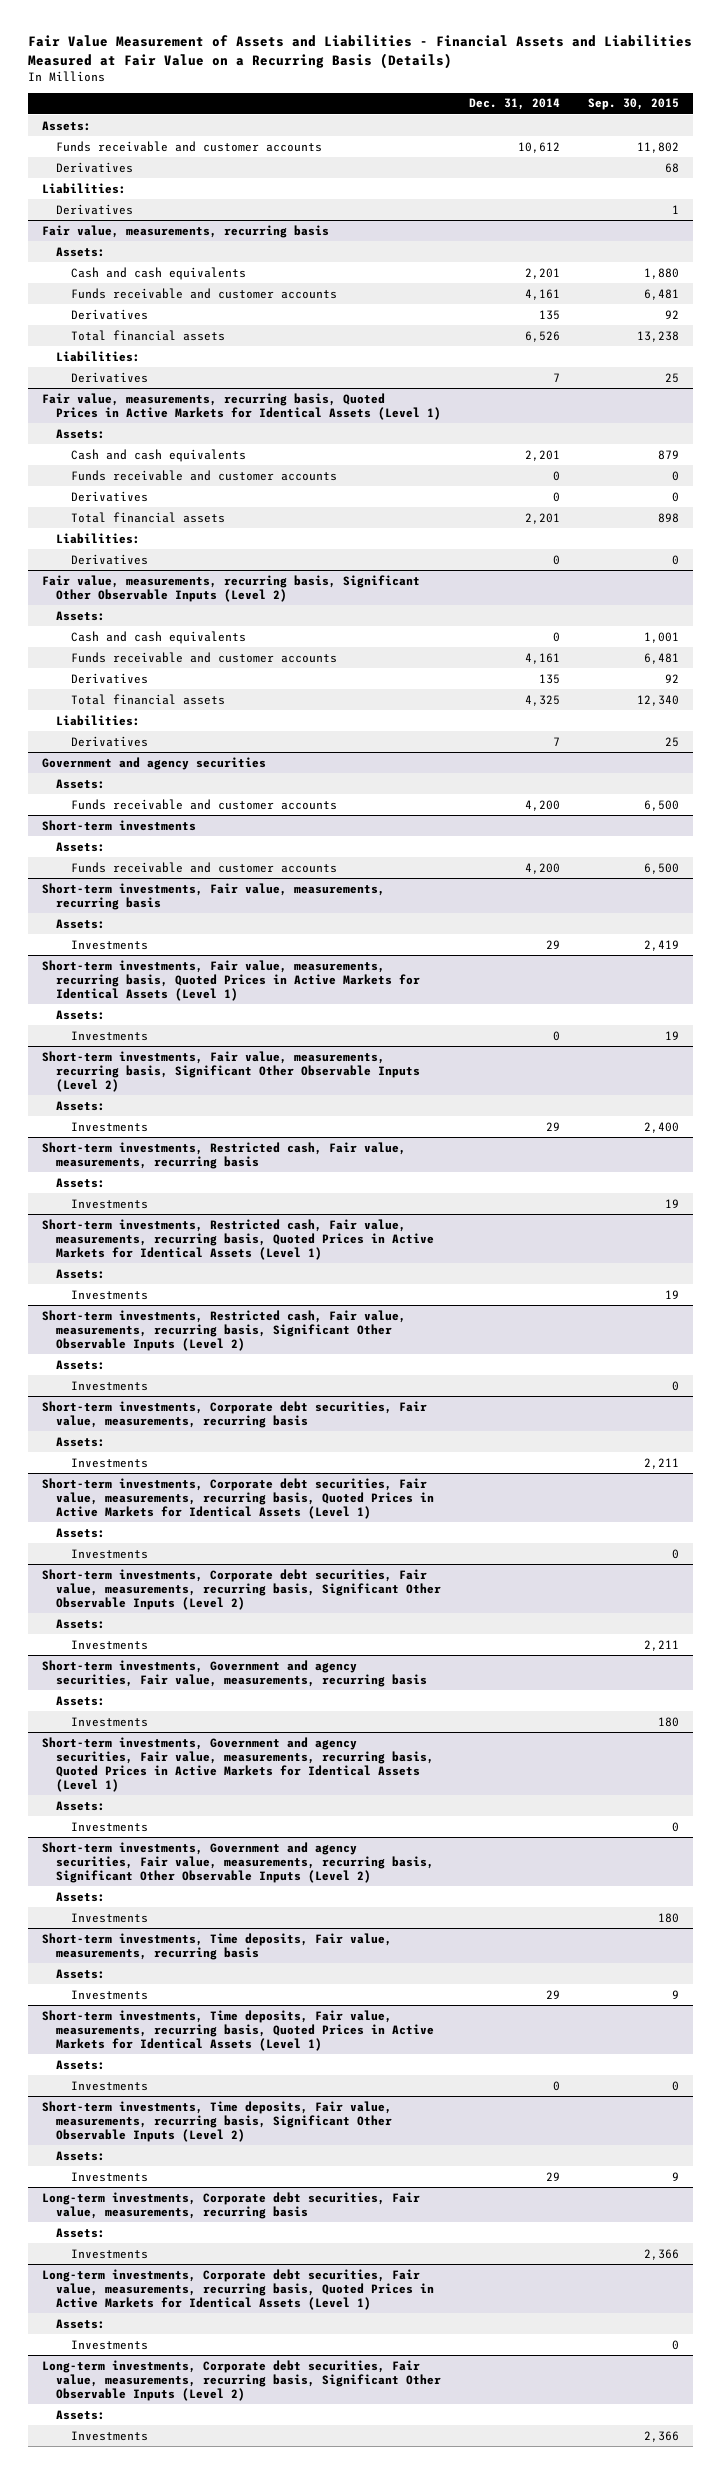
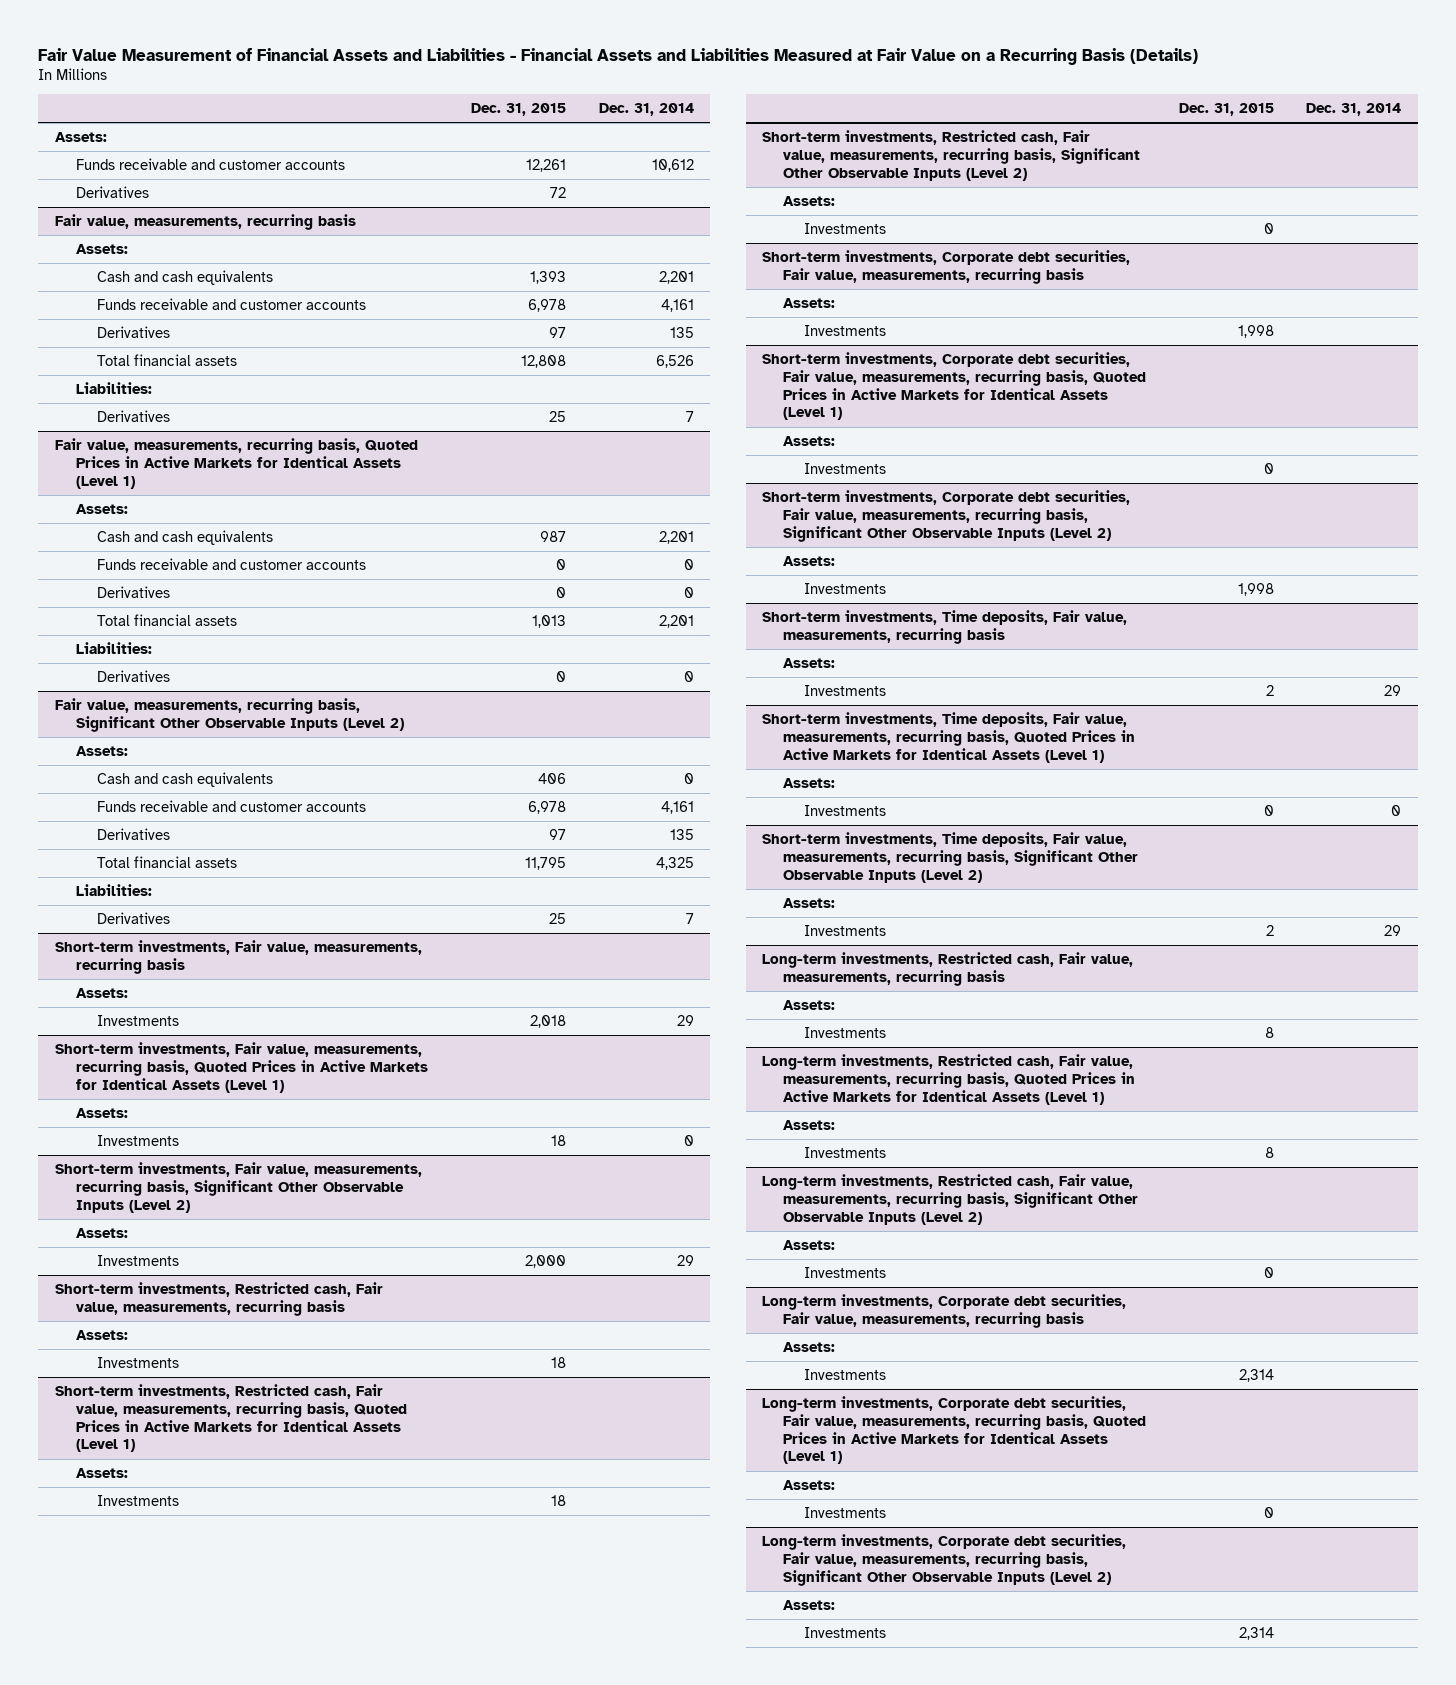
- Fair Value Measurement of Assets and Liabilities - Financial Assets and Liabilities Measured at Fair Value on a Recurring Basis (Details)
+ Fair Value Measurement of Financial Assets and Liabilities - Financial Assets and Liabilities Measured at Fair Value on a Recurring Basis (Details)
- | Dec. 31, 2014 | Sep. 30, 2015
+ | Dec. 31, 2015 | Dec. 31, 2014
- Liabilities:
- Derivatives | | 1
- Government and agency securities
- Assets:
- Funds receivable and customer accounts | 4,200 | 6,500
- Short-term investments
- Assets:
- Funds receivable and customer accounts | 4,200 | 6,500
- Short-term investments, Government and agency securities, Fair value, measurements, recurring basis
- Assets:
- Investments | | 180
- Short-term investments, Government and agency securities, Fair value, measurements, recurring basis, Quoted Prices in Active Markets for Identical Assets (Level 1)
- Assets:
- Investments | | 0
- Short-term investments, Government and agency securities, Fair value, measurements, recurring basis, Significant Other Observable Inputs (Level 2)
- Assets:
- Investments | | 180
+ Long-term investments, Restricted cash, Fair value, measurements, recurring basis
+ Assets:
+ Investments | 8 |
+ Long-term investments, Restricted cash, Fair value, measurements, recurring basis, Quoted Prices in Active Markets for Identical Assets (Level 1)
+ Assets:
+ Investments | 8 |
+ Long-term investments, Restricted cash, Fair value, measurements, recurring basis, Significant Other Observable Inputs (Level 2)
+ Assets:
+ Investments | 0 |

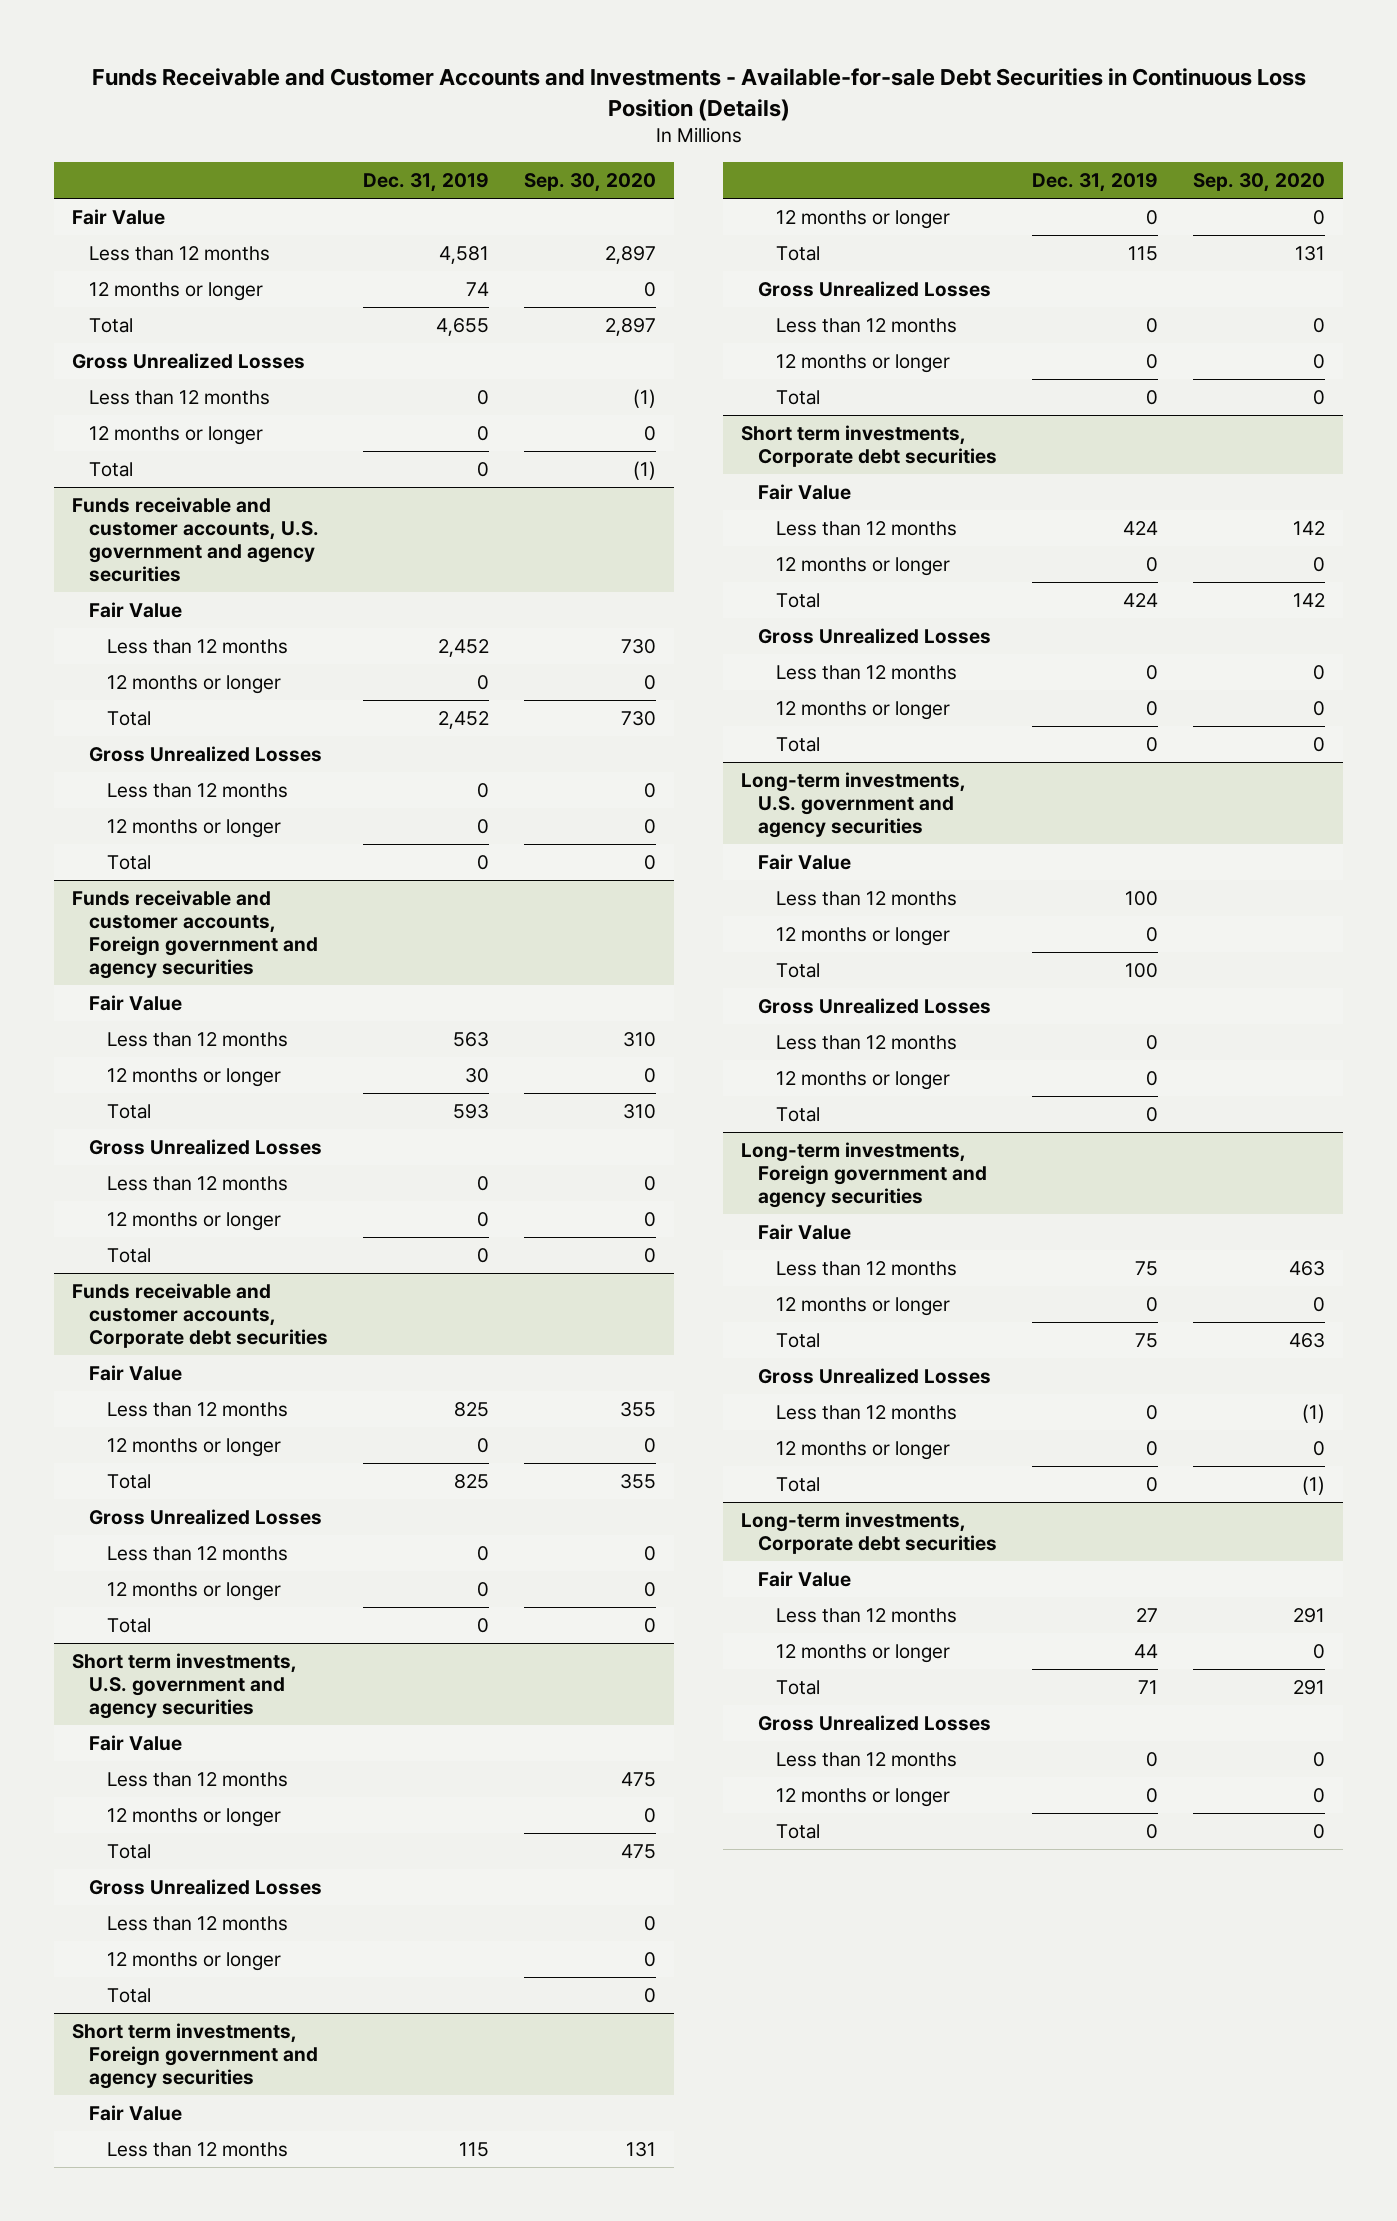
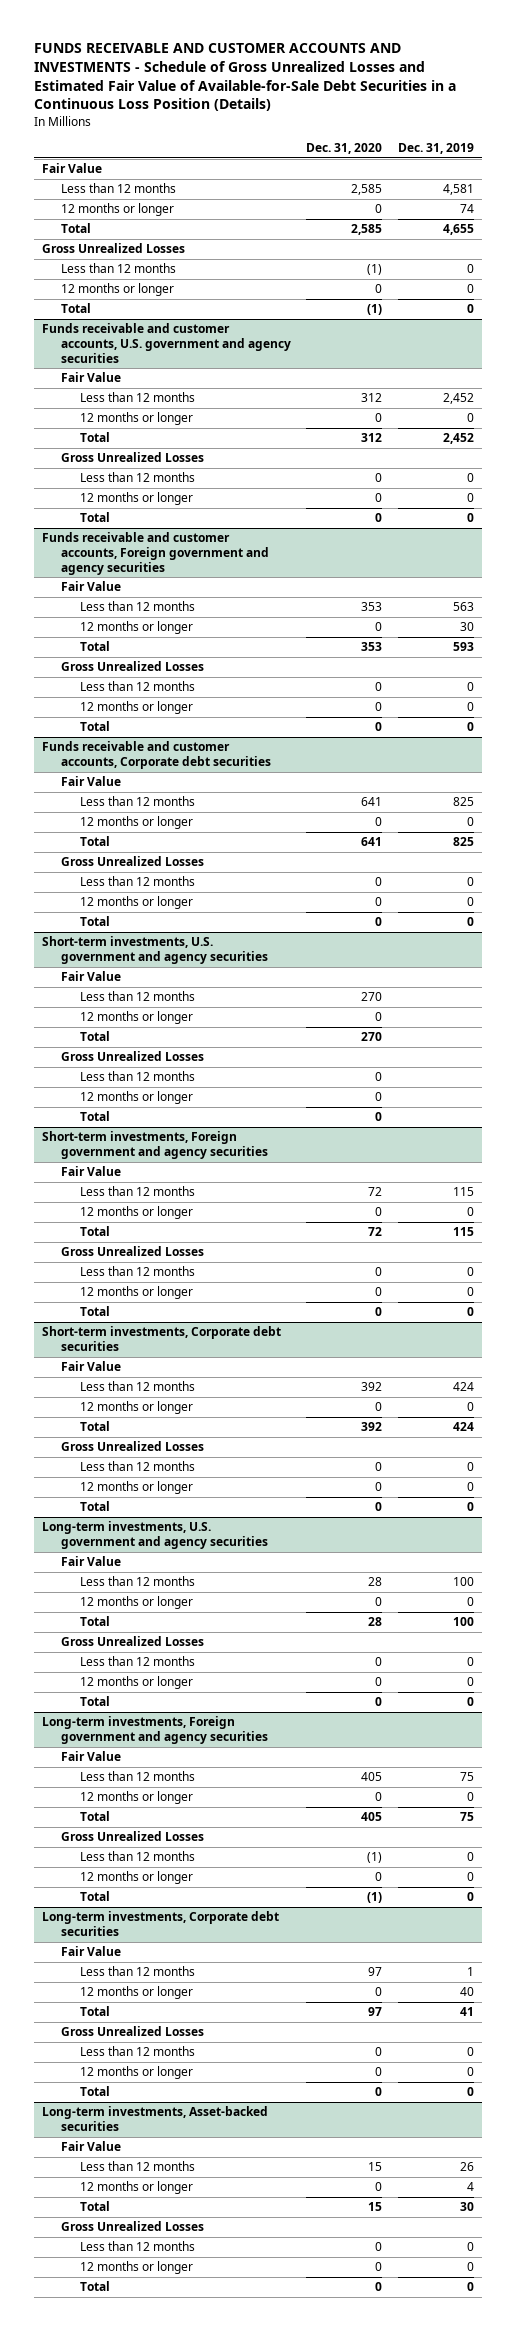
- Funds Receivable and Customer Accounts and Investments - Available-for-sale Debt Securities in Continuous Loss Position (Details)
+ FUNDS RECEIVABLE AND CUSTOMER ACCOUNTS AND INVESTMENTS - Schedule of Gross Unrealized Losses and Estimated Fair Value of Available-for-Sale Debt Securities in a Continuous Loss Position (Details)
- | Dec. 31, 2019 | Sep. 30, 2020
+ | Dec. 31, 2020 | Dec. 31, 2019
- Short term investments, U.S. government and agency securities
+ Short-term investments, U.S. government and agency securities
- Short term investments, Foreign government and agency securities
+ Short-term investments, Foreign government and agency securities
- Short term investments, Corporate debt securities
+ Short-term investments, Corporate debt securities
@ Long-term investments, Corporate debt securities
- Less than 12 months | 27 | 291
- 12 months or longer | 44 | 0
- Total | 71 | 291
+ Less than 12 months | 97 | 1
+ 12 months or longer | 0 | 40
+ Total | 97 | 41
+ Long-term investments, Asset-backed securities
+ Fair Value
+ Less than 12 months | 15 | 26
+ 12 months or longer | 0 | 4
+ Total | 15 | 30
+ Gross Unrealized Losses
+ Less than 12 months | 0 | 0
+ 12 months or longer | 0 | 0
+ Total | 0 | 0

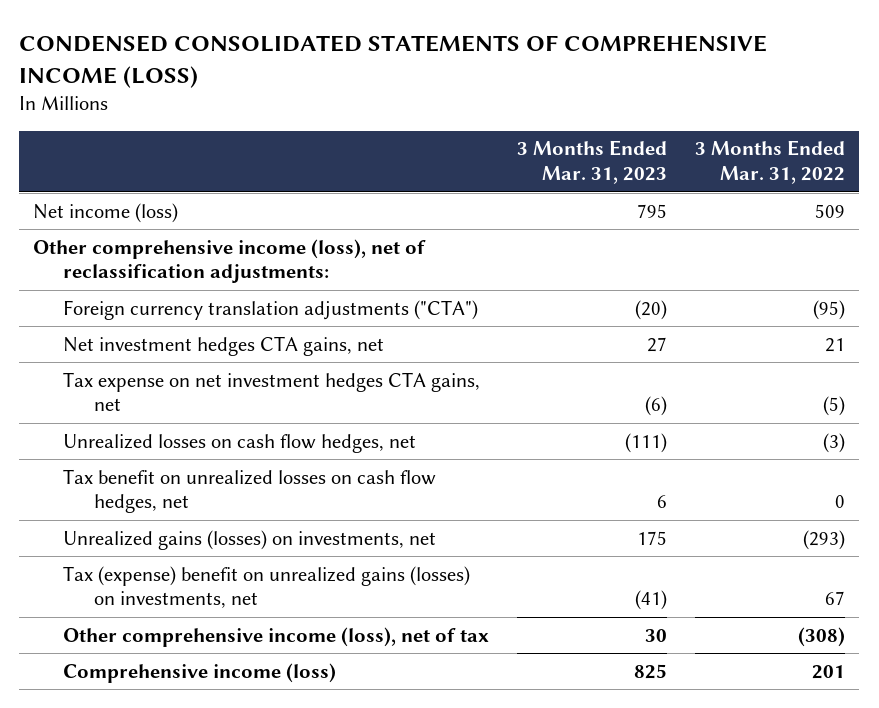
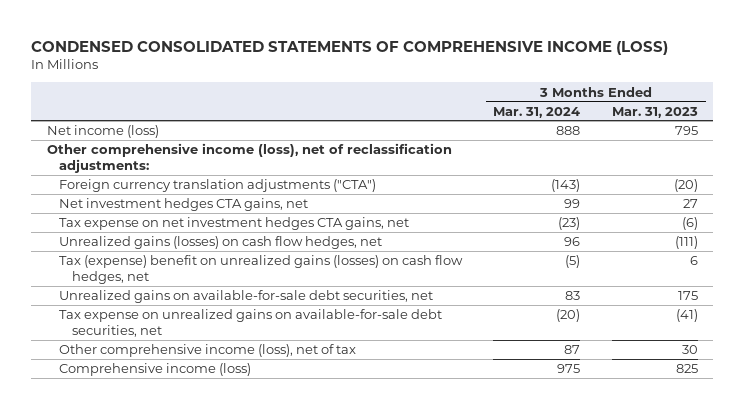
- | 3 Months Ended Mar. 31, 2023 | 3 Months Ended Mar. 31, 2022
+ | 3 Months Ended Mar. 31, 2024 | 3 Months Ended Mar. 31, 2023
- Unrealized losses on cash flow hedges, net | (111) | (3)
- Tax benefit on unrealized losses on cash flow hedges, net | 6 | 0
- Unrealized gains (losses) on investments, net | 175 | (293)
- Tax (expense) benefit on unrealized gains (losses) on investments, net | (41) | 67
+ Unrealized gains (losses) on cash flow hedges, net | 96 | (111)
+ Tax (expense) benefit on unrealized gains (losses) on cash flow hedges, net | (5) | 6
+ Unrealized gains on available-for-sale debt securities, net | 83 | 175
+ Tax expense on unrealized gains on available-for-sale debt securities, net | (20) | (41)

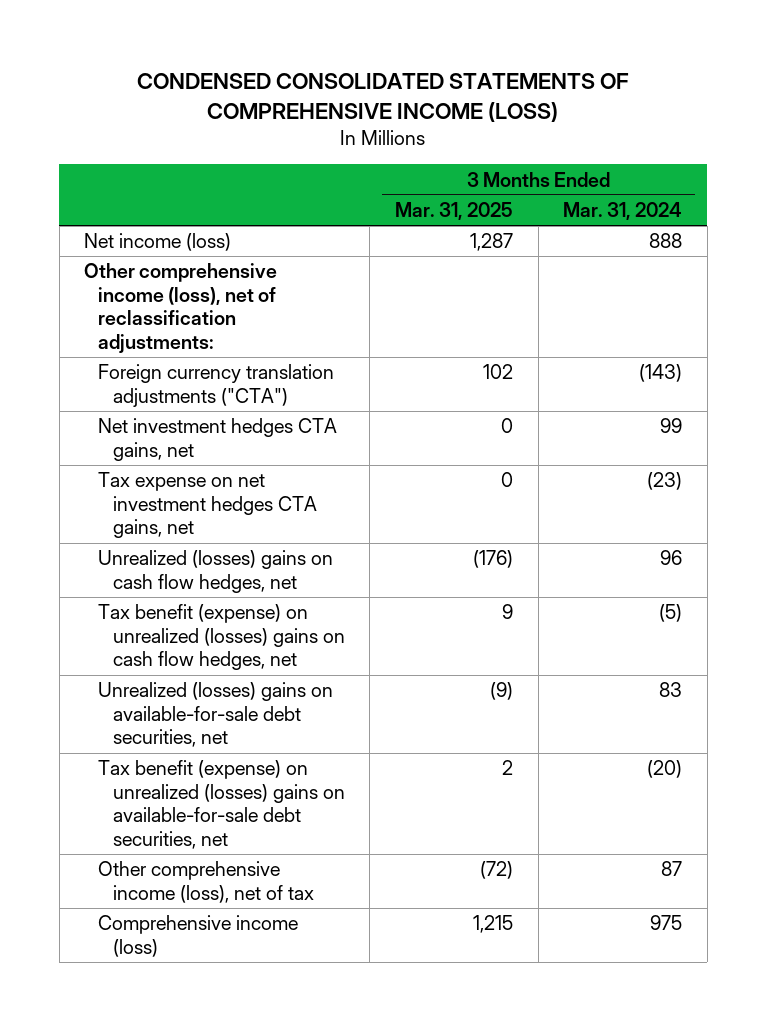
- | 3 Months Ended Mar. 31, 2024 | 3 Months Ended Mar. 31, 2023
+ | 3 Months Ended Mar. 31, 2025 | 3 Months Ended Mar. 31, 2024
- Unrealized gains (losses) on cash flow hedges, net | 96 | (111)
- Tax (expense) benefit on unrealized gains (losses) on cash flow hedges, net | (5) | 6
- Unrealized gains on available-for-sale debt securities, net | 83 | 175
- Tax expense on unrealized gains on available-for-sale debt securities, net | (20) | (41)
+ Unrealized (losses) gains on cash flow hedges, net | (176) | 96
+ Tax benefit (expense) on unrealized (losses) gains on cash flow hedges, net | 9 | (5)
+ Unrealized (losses) gains on available-for-sale debt securities, net | (9) | 83
+ Tax benefit (expense) on unrealized (losses) gains on available-for-sale debt securities, net | 2 | (20)

